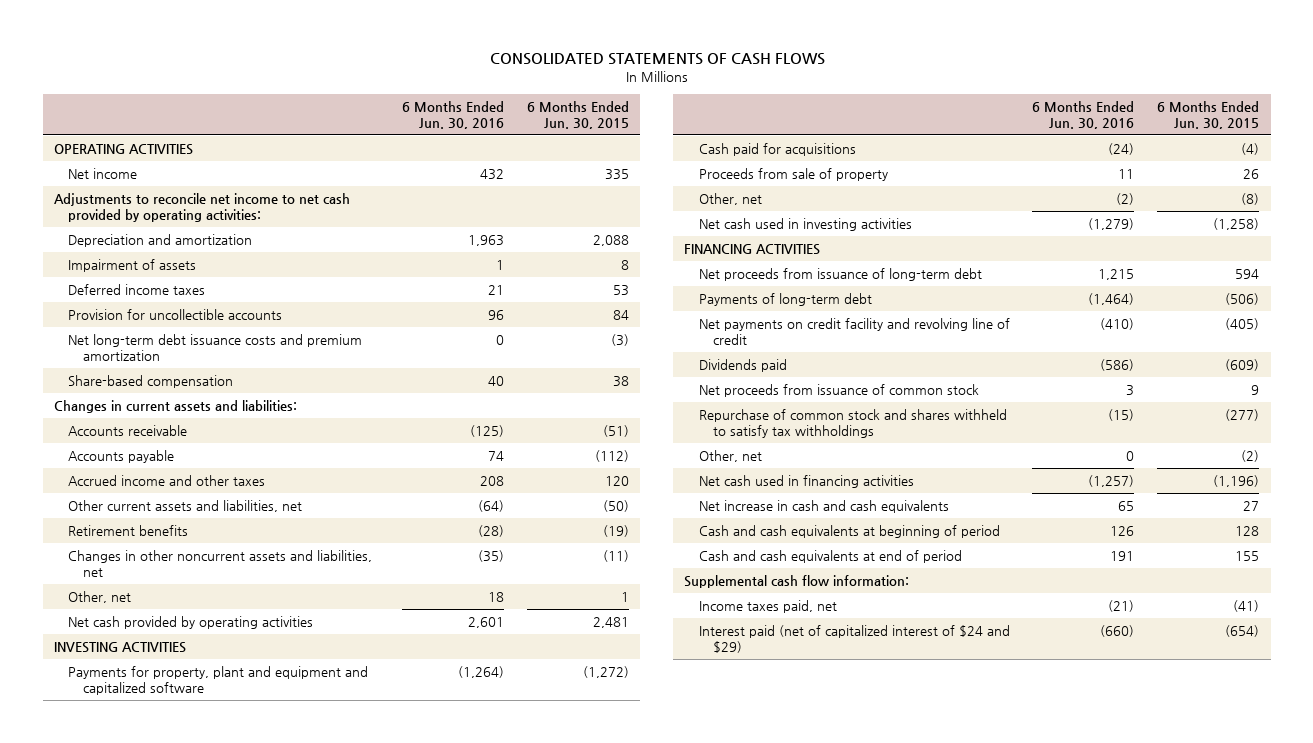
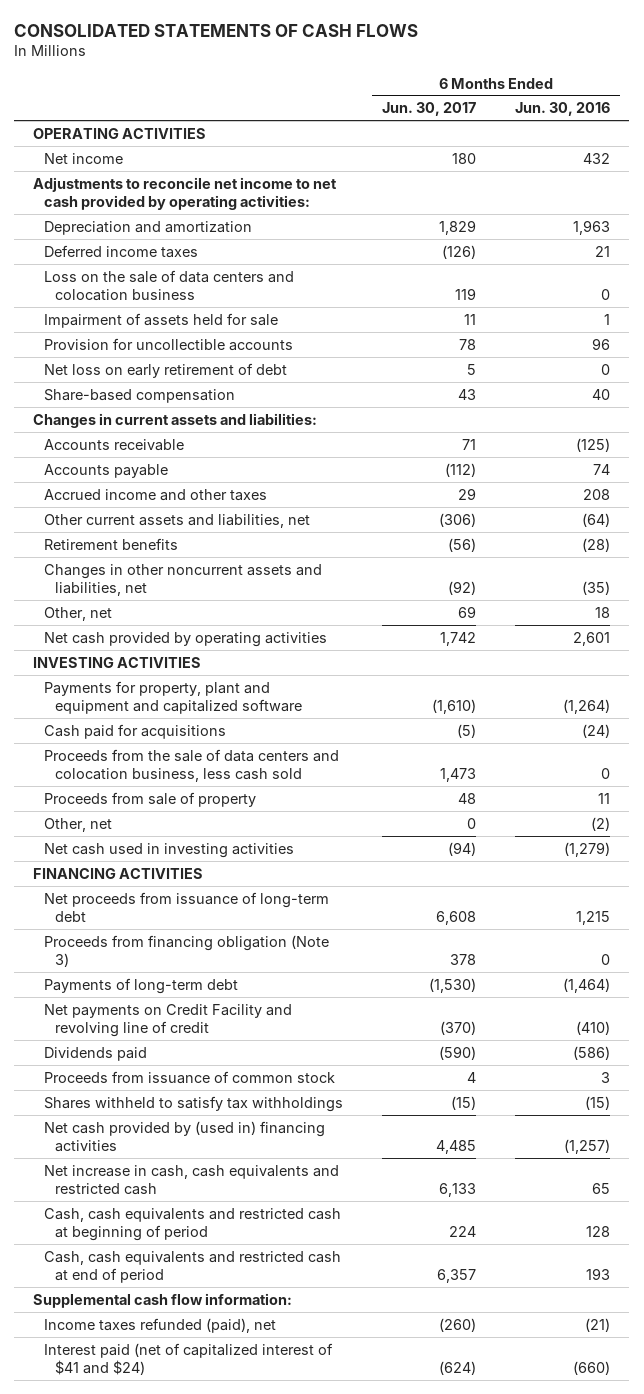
- | 6 Months Ended Jun. 30, 2016 | 6 Months Ended Jun. 30, 2015
+ | 6 Months Ended Jun. 30, 2017 | 6 Months Ended Jun. 30, 2016
- Impairment of assets | 1 | 8
+ Loss on the sale of data centers and colocation business | 119 | 0
+ Impairment of assets held for sale | 11 | 1
- Net long-term debt issuance costs and premium amortization | 0 | (3)
+ Net loss on early retirement of debt | 5 | 0
+ Proceeds from the sale of data centers and colocation business, less cash sold | 1,473 | 0
+ Proceeds from financing obligation (Note 3) | 378 | 0
- Net payments on credit facility and revolving line of credit | (410) | (405)
+ Net payments on Credit Facility and revolving line of credit | (370) | (410)
- Net proceeds from issuance of common stock | 3 | 9
- Repurchase of common stock and shares withheld to satisfy tax withholdings | (15) | (277)
- Other, net | 0 | (2)
- Net cash used in financing activities | (1,257) | (1,196)
- Net increase in cash and cash equivalents | 65 | 27
- Cash and cash equivalents at beginning of period | 126 | 128
- Cash and cash equivalents at end of period | 191 | 155
+ Proceeds from issuance of common stock | 4 | 3
+ Shares withheld to satisfy tax withholdings | (15) | (15)
+ Net cash provided by (used in) financing activities | 4,485 | (1,257)
+ Net increase in cash, cash equivalents and restricted cash | 6,133 | 65
+ Cash, cash equivalents and restricted cash at beginning of period | 224 | 128
+ Cash, cash equivalents and restricted cash at end of period | 6,357 | 193
- Income taxes paid, net | (21) | (41)
- Interest paid (net of capitalized interest of $24 and $29) | (660) | (654)
+ Income taxes refunded (paid), net | (260) | (21)
+ Interest paid (net of capitalized interest of $41 and $24) | (624) | (660)

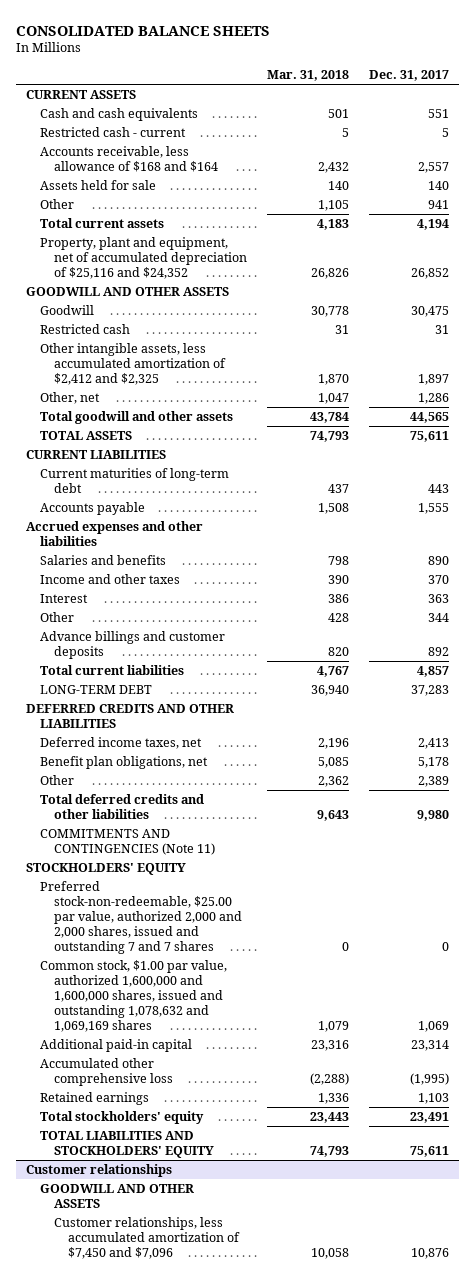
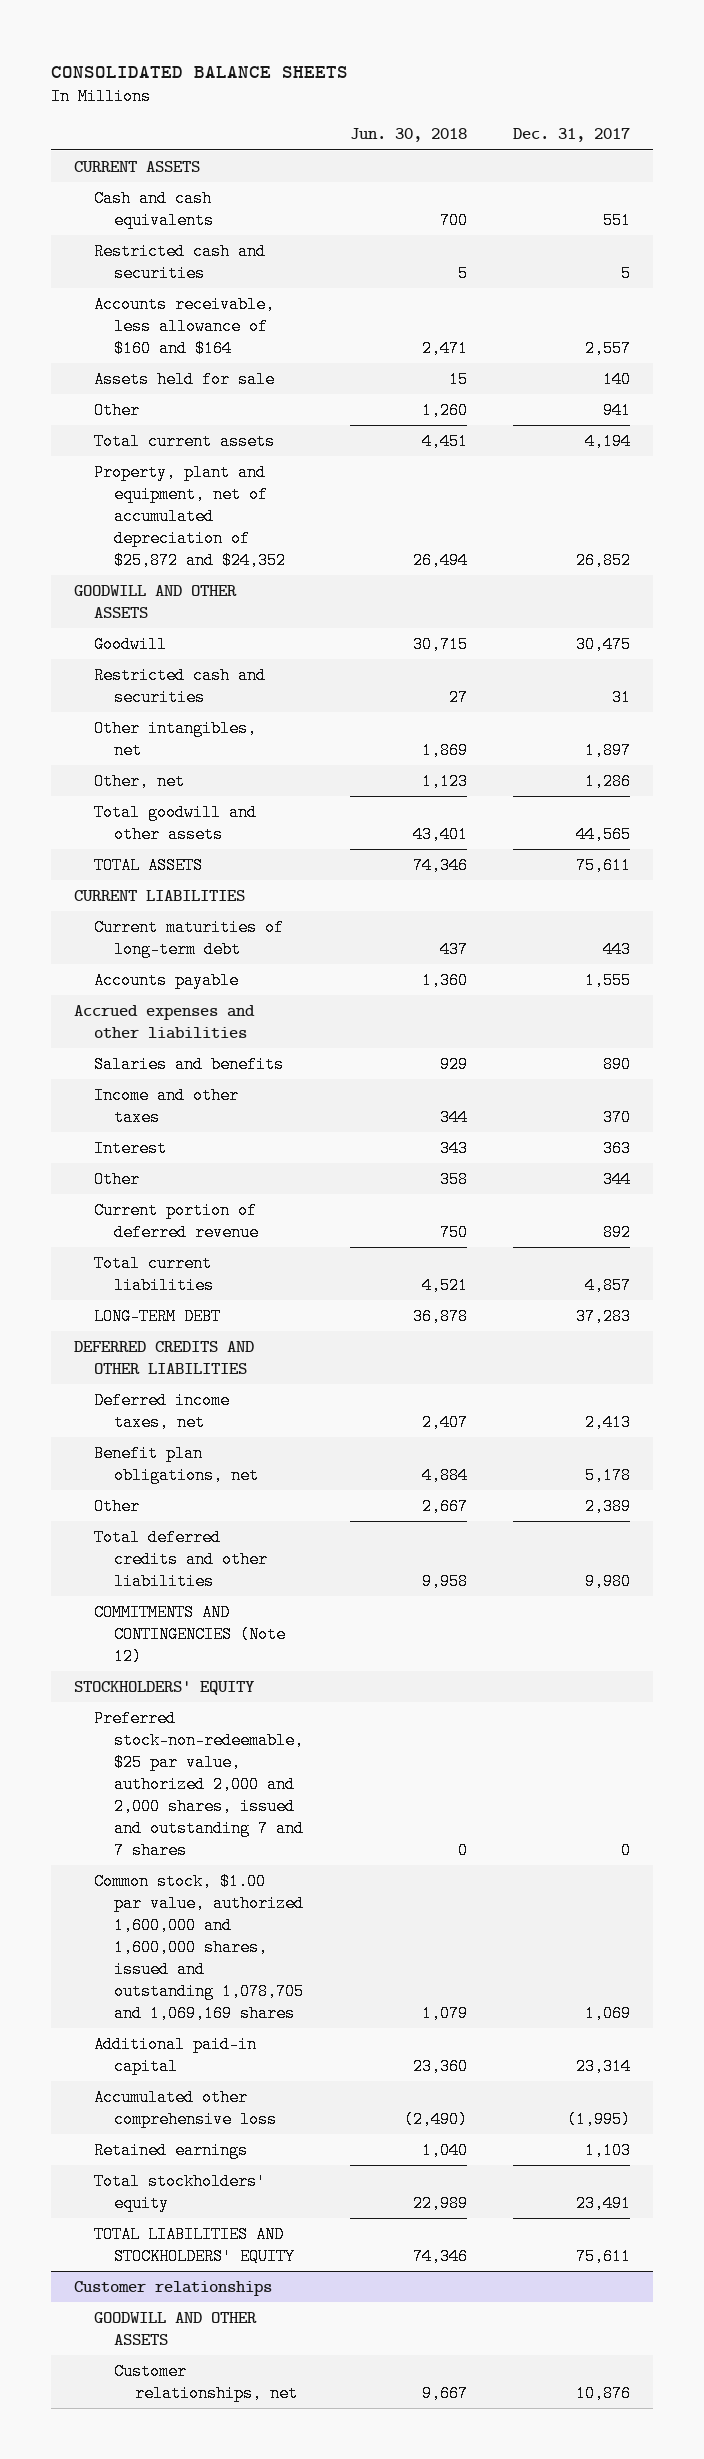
- | Mar. 31, 2018 | Dec. 31, 2017
+ | Jun. 30, 2018 | Dec. 31, 2017
- Restricted cash - current | 5 | 5
- Accounts receivable, less allowance of $168 and $164 | 2,432 | 2,557
+ Restricted cash and securities | 5 | 5
+ Accounts receivable, less allowance of $160 and $164 | 2,471 | 2,557
- Property, plant and equipment, net of accumulated depreciation of $25,116 and $24,352 | 26,826 | 26,852
+ Property, plant and equipment, net of accumulated depreciation of $25,872 and $24,352 | 26,494 | 26,852
- Restricted cash | 31 | 31
- Other intangible assets, less accumulated amortization of $2,412 and $2,325 | 1,870 | 1,897
+ Restricted cash and securities | 27 | 31
+ Other intangibles, net | 1,869 | 1,897
- Advance billings and customer deposits | 820 | 892
+ Current portion of deferred revenue | 750 | 892
- COMMITMENTS AND CONTINGENCIES (Note 11)
+ COMMITMENTS AND CONTINGENCIES (Note 12)
- Preferred stock-non-redeemable, $25.00 par value, authorized 2,000 and 2,000 shares, issued and outstanding 7 and 7 shares | 0 | 0
- Common stock, $1.00 par value, authorized 1,600,000 and 1,600,000 shares, issued and outstanding 1,078,632 and 1,069,169 shares | 1,079 | 1,069
+ Preferred stock-non-redeemable, $25 par value, authorized 2,000 and 2,000 shares, issued and outstanding 7 and 7 shares | 0 | 0
+ Common stock, $1.00 par value, authorized 1,600,000 and 1,600,000 shares, issued and outstanding 1,078,705 and 1,069,169 shares | 1,079 | 1,069
@ Customer relationships
- Customer relationships, less accumulated amortization of $7,450 and $7,096 | 10,058 | 10,876
+ Customer relationships, net | 9,667 | 10,876

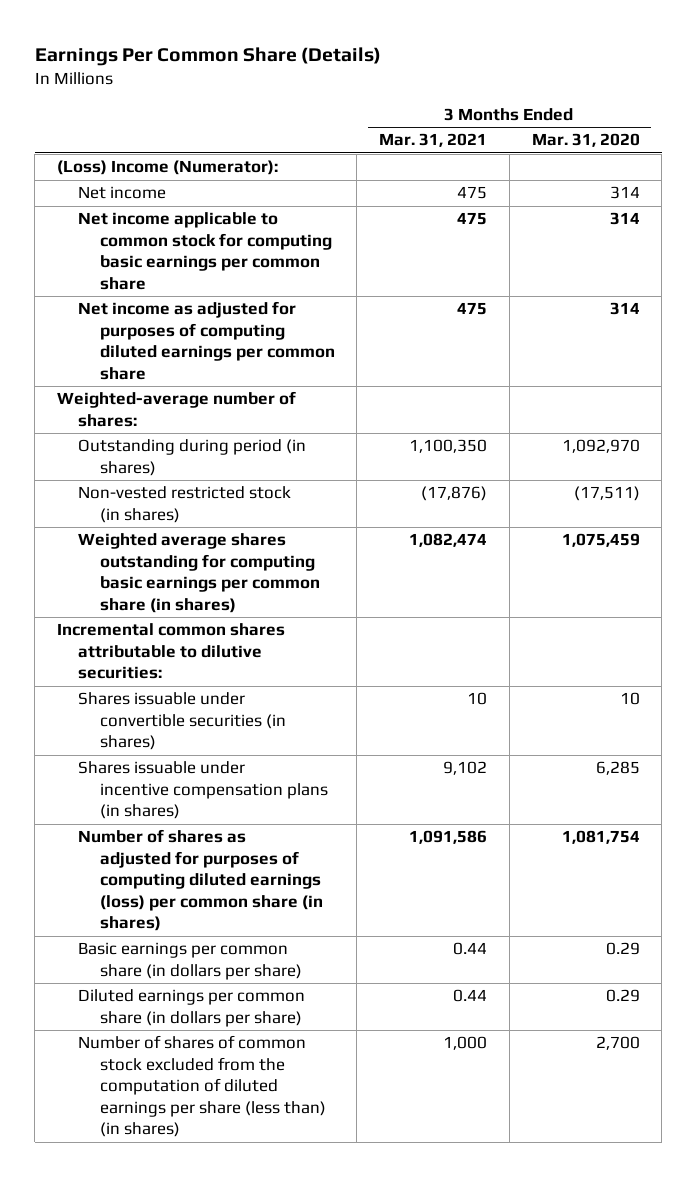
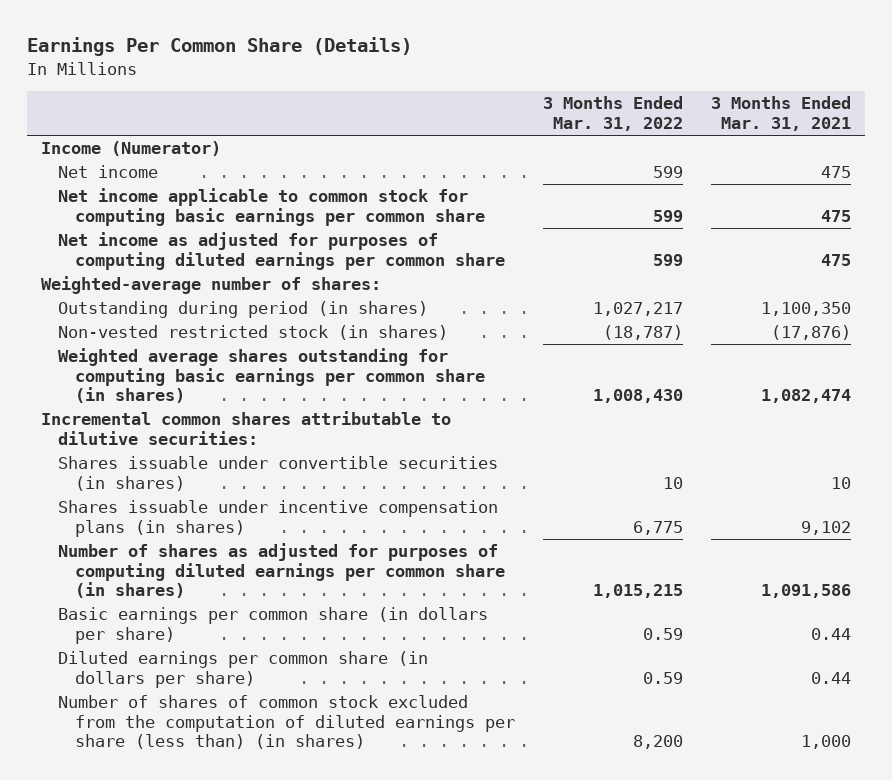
- | 3 Months Ended Mar. 31, 2021 | 3 Months Ended Mar. 31, 2020
+ | 3 Months Ended Mar. 31, 2022 | 3 Months Ended Mar. 31, 2021
- (Loss) Income (Numerator):
+ Income (Numerator)
- Number of shares as adjusted for purposes of computing diluted earnings (loss) per common share (in shares) | 1,091,586 | 1,081,754
+ Number of shares as adjusted for purposes of computing diluted earnings per common share (in shares) | 1,015,215 | 1,091,586

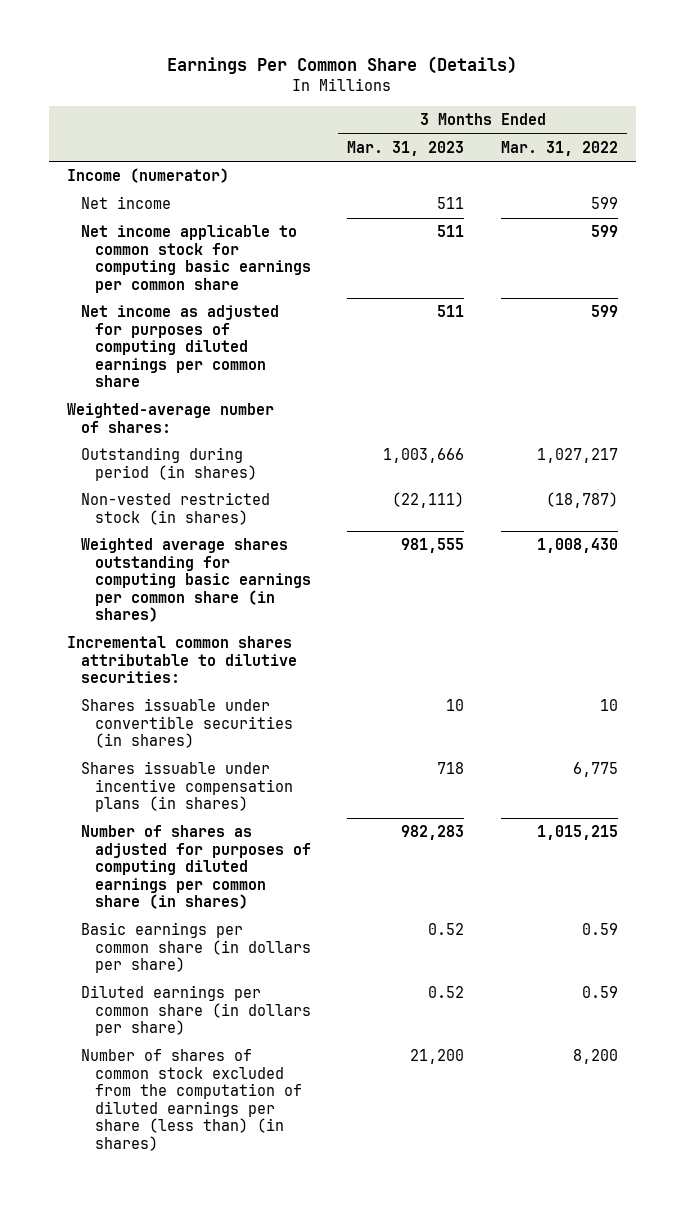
- | 3 Months Ended Mar. 31, 2022 | 3 Months Ended Mar. 31, 2021
+ | 3 Months Ended Mar. 31, 2023 | 3 Months Ended Mar. 31, 2022
- Income (Numerator)
+ Income (numerator)

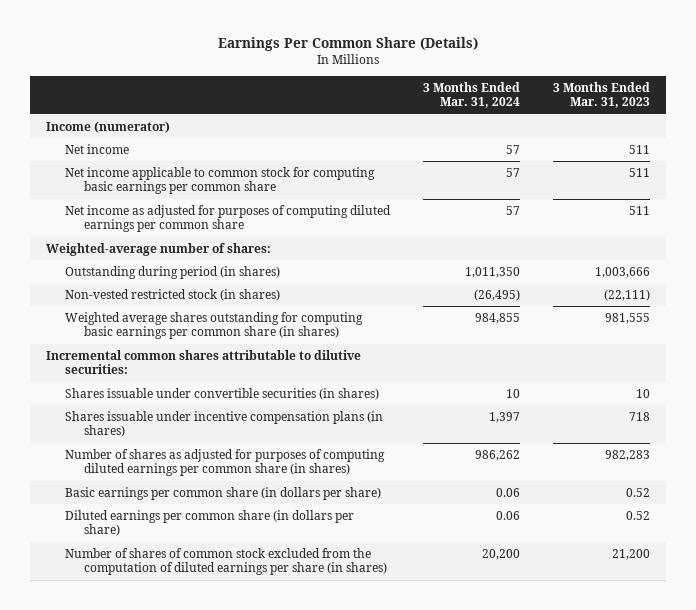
- | 3 Months Ended Mar. 31, 2023 | 3 Months Ended Mar. 31, 2022
+ | 3 Months Ended Mar. 31, 2024 | 3 Months Ended Mar. 31, 2023
- Number of shares of common stock excluded from the computation of diluted earnings per share (less than) (in shares) | 21,200 | 8,200
+ Number of shares of common stock excluded from the computation of diluted earnings per share (in shares) | 20,200 | 21,200

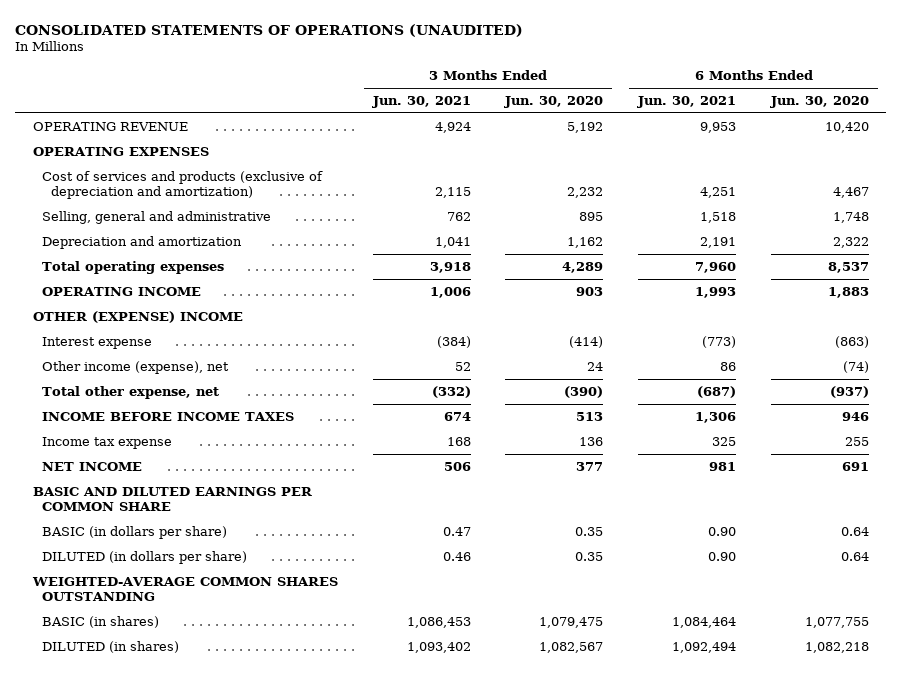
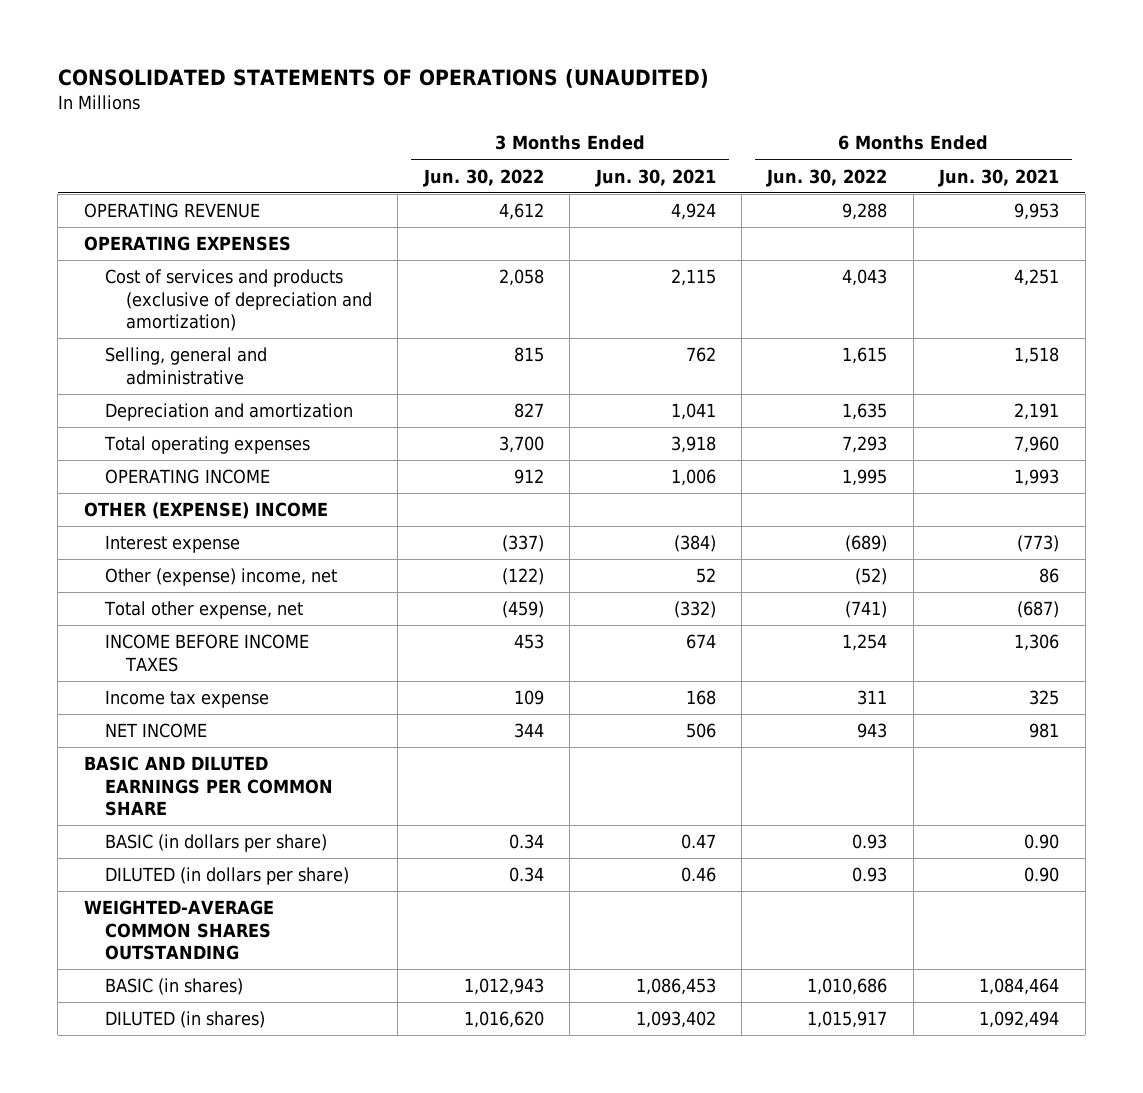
- | 3 Months Ended Jun. 30, 2021 | 3 Months Ended Jun. 30, 2020 | 6 Months Ended Jun. 30, 2021 | 6 Months Ended Jun. 30, 2020
+ | 3 Months Ended Jun. 30, 2022 | 3 Months Ended Jun. 30, 2021 | 6 Months Ended Jun. 30, 2022 | 6 Months Ended Jun. 30, 2021
- Other income (expense), net | 52 | 24 | 86 | (74)
+ Other (expense) income, net | (122) | 52 | (52) | 86

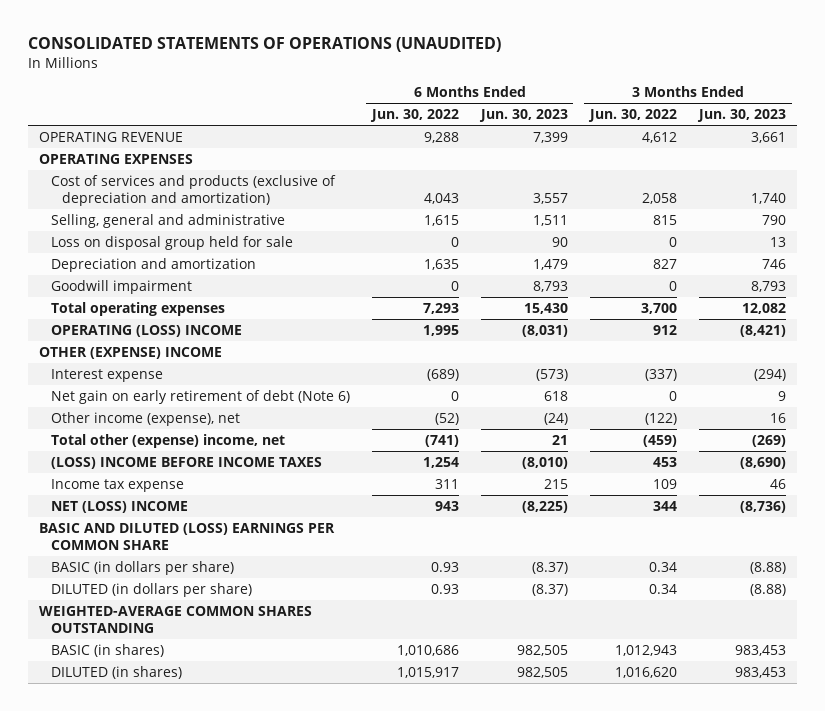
- | 3 Months Ended Jun. 30, 2022 | 3 Months Ended Jun. 30, 2021 | 6 Months Ended Jun. 30, 2022 | 6 Months Ended Jun. 30, 2021
+ | 6 Months Ended Jun. 30, 2022 | 6 Months Ended Jun. 30, 2023 | 3 Months Ended Jun. 30, 2022 | 3 Months Ended Jun. 30, 2023
+ Loss on disposal group held for sale | 0 | 90 | 0 | 13
+ Goodwill impairment | 0 | 8,793 | 0 | 8,793
- OPERATING INCOME | 912 | 1,006 | 1,995 | 1,993
+ OPERATING (LOSS) INCOME | 1,995 | (8,031) | 912 | (8,421)
- Other (expense) income, net | (122) | 52 | (52) | 86
- Total other expense, net | (459) | (332) | (741) | (687)
- INCOME BEFORE INCOME TAXES | 453 | 674 | 1,254 | 1,306
+ Net gain on early retirement of debt (Note 6) | 0 | 618 | 0 | 9
+ Other income (expense), net | (52) | (24) | (122) | 16
+ Total other (expense) income, net | (741) | 21 | (459) | (269)
+ (LOSS) INCOME BEFORE INCOME TAXES | 1,254 | (8,010) | 453 | (8,690)
- NET INCOME | 344 | 506 | 943 | 981
- BASIC AND DILUTED EARNINGS PER COMMON SHARE
+ NET (LOSS) INCOME | 943 | (8,225) | 344 | (8,736)
+ BASIC AND DILUTED (LOSS) EARNINGS PER COMMON SHARE

